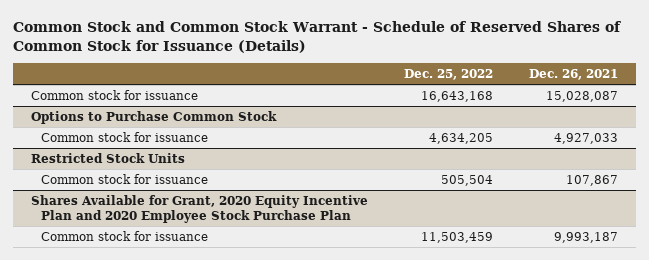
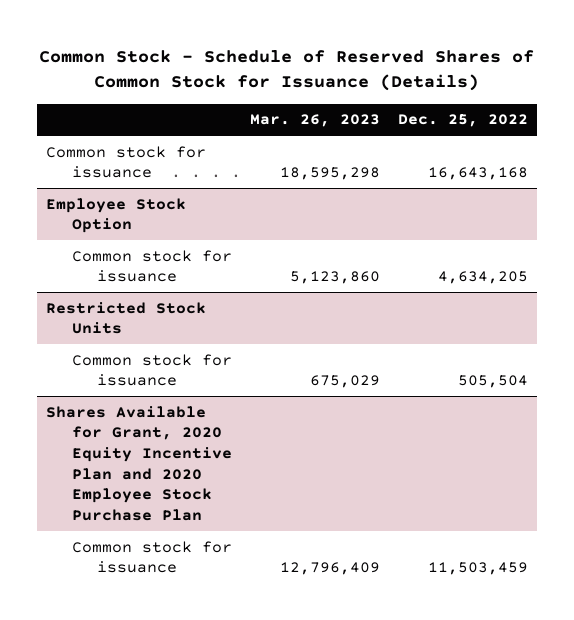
- Common Stock and Common Stock Warrant - Schedule of Reserved Shares of Common Stock for Issuance (Details)
+ Common Stock - Schedule of Reserved Shares of Common Stock for Issuance (Details)
- | Dec. 25, 2022 | Dec. 26, 2021
+ | Mar. 26, 2023 | Dec. 25, 2022
- Options to Purchase Common Stock
+ Employee Stock Option

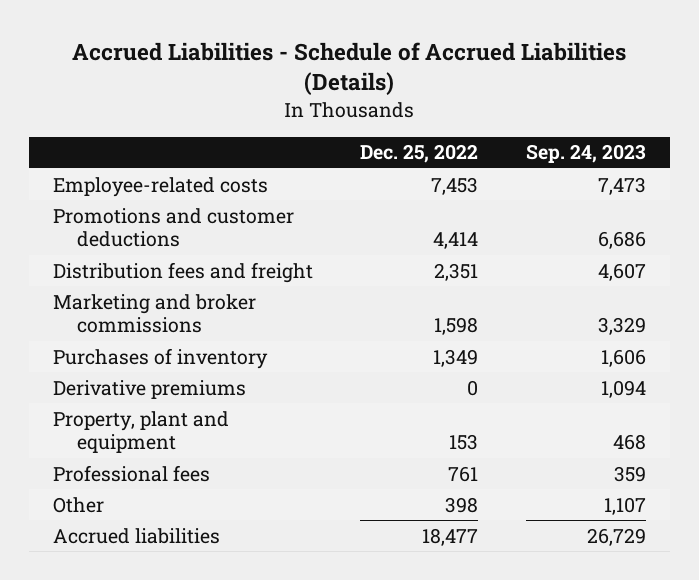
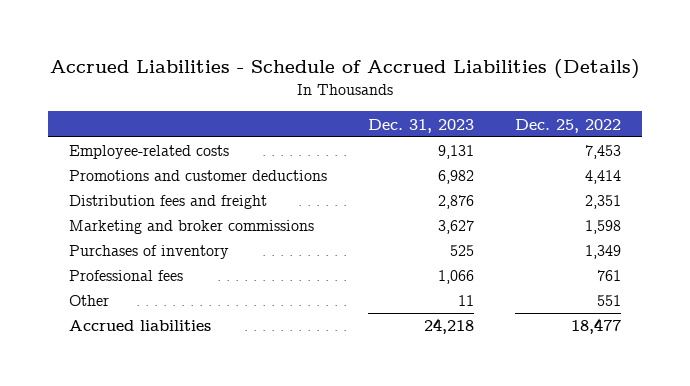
- | Dec. 25, 2022 | Sep. 24, 2023
+ | Dec. 31, 2023 | Dec. 25, 2022
- Derivative premiums | 0 | 1,094
- Property, plant and equipment | 153 | 468
- Other | 398 | 1,107
+ Other | 11 | 551

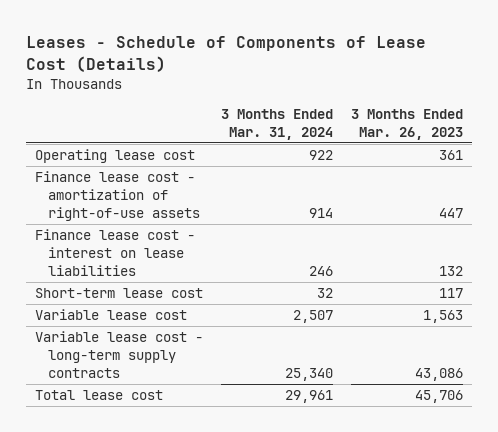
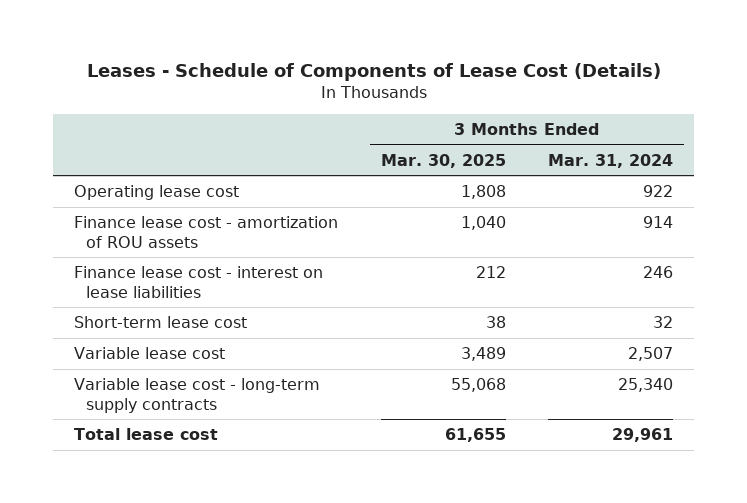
- | 3 Months Ended Mar. 31, 2024 | 3 Months Ended Mar. 26, 2023
+ | 3 Months Ended Mar. 30, 2025 | 3 Months Ended Mar. 31, 2024
- Finance lease cost - amortization of right-of-use assets | 914 | 447
+ Finance lease cost - amortization of ROU assets | 1,040 | 914

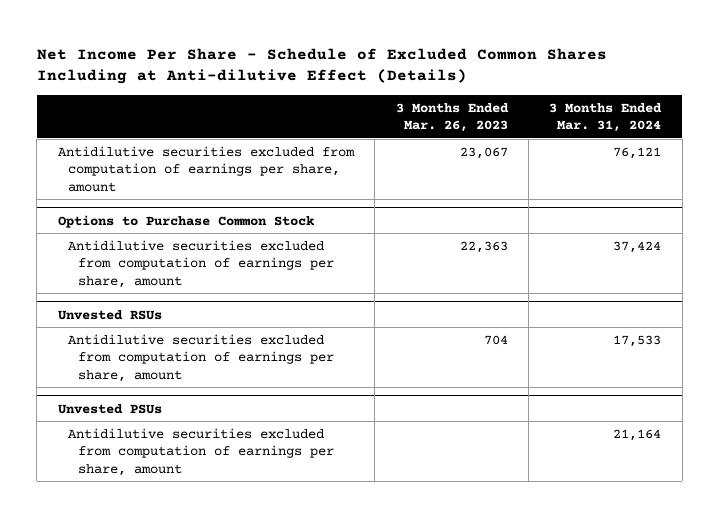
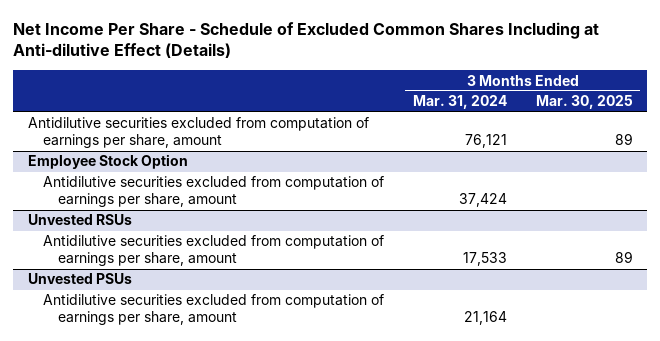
- | 3 Months Ended Mar. 26, 2023 | 3 Months Ended Mar. 31, 2024
+ | 3 Months Ended Mar. 31, 2024 | 3 Months Ended Mar. 30, 2025
- Options to Purchase Common Stock
+ Employee Stock Option

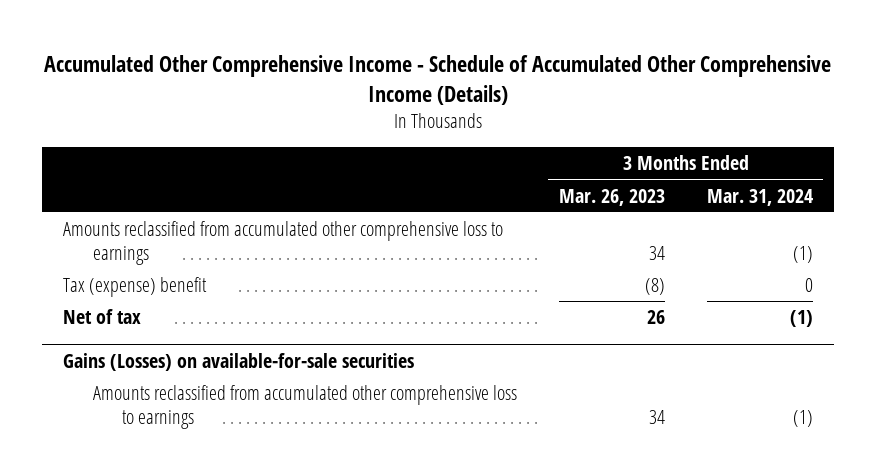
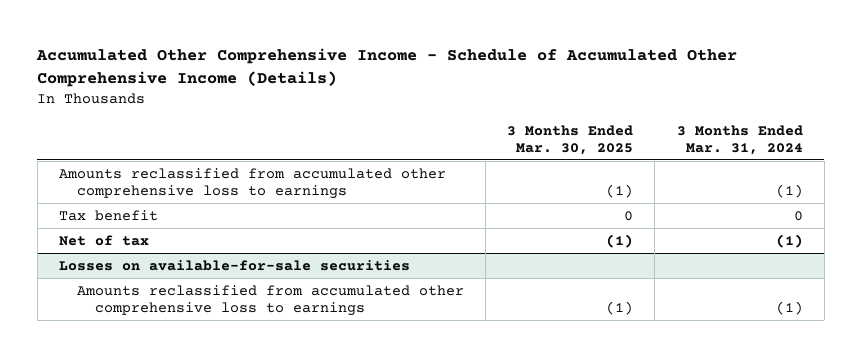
- | 3 Months Ended Mar. 26, 2023 | 3 Months Ended Mar. 31, 2024
+ | 3 Months Ended Mar. 30, 2025 | 3 Months Ended Mar. 31, 2024
- Tax (expense) benefit | (8) | 0
+ Tax benefit | 0 | 0
- Gains (Losses) on available-for-sale securities
+ Losses on available-for-sale securities

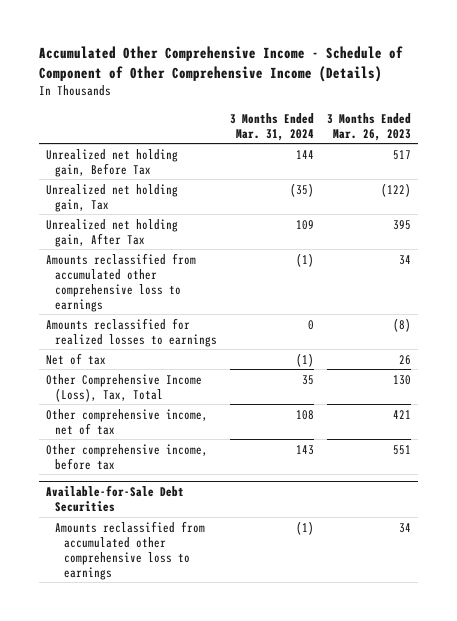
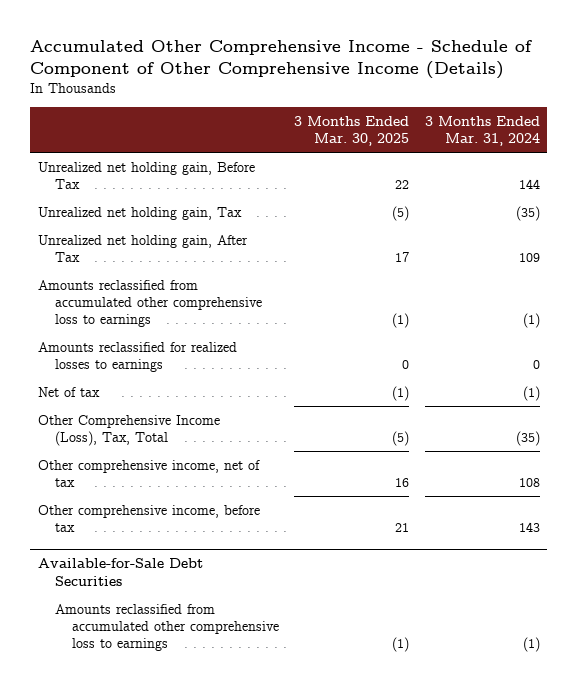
- | 3 Months Ended Mar. 31, 2024 | 3 Months Ended Mar. 26, 2023
+ | 3 Months Ended Mar. 30, 2025 | 3 Months Ended Mar. 31, 2024
- Other Comprehensive Income (Loss), Tax, Total | 35 | 130
+ Other Comprehensive Income (Loss), Tax, Total | (5) | (35)

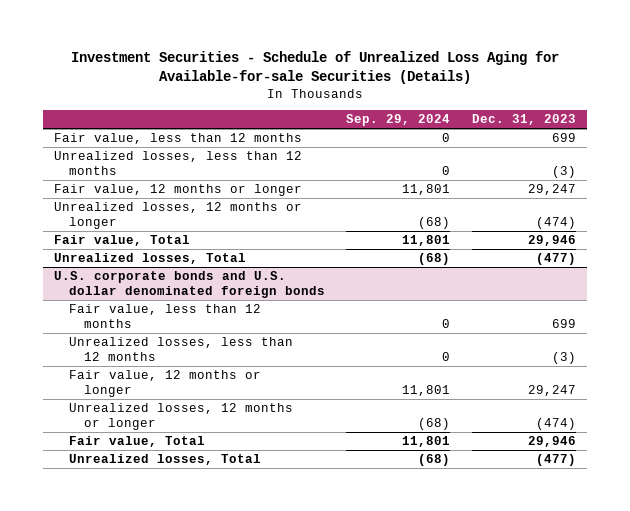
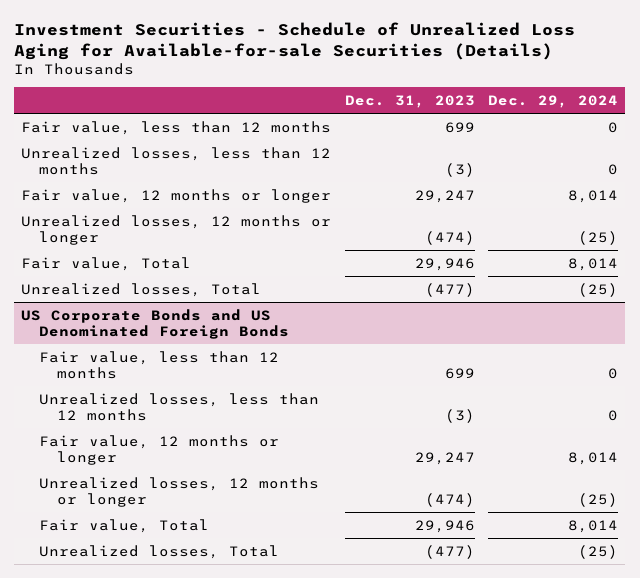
- | Sep. 29, 2024 | Dec. 31, 2023
+ | Dec. 31, 2023 | Dec. 29, 2024
- U.S. corporate bonds and U.S. dollar denominated foreign bonds
+ US Corporate Bonds and US Denominated Foreign Bonds

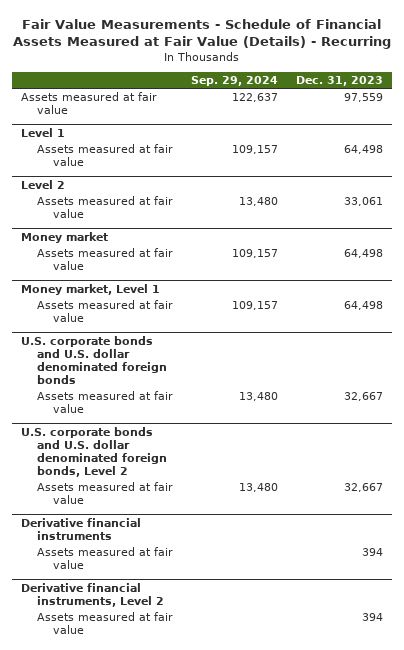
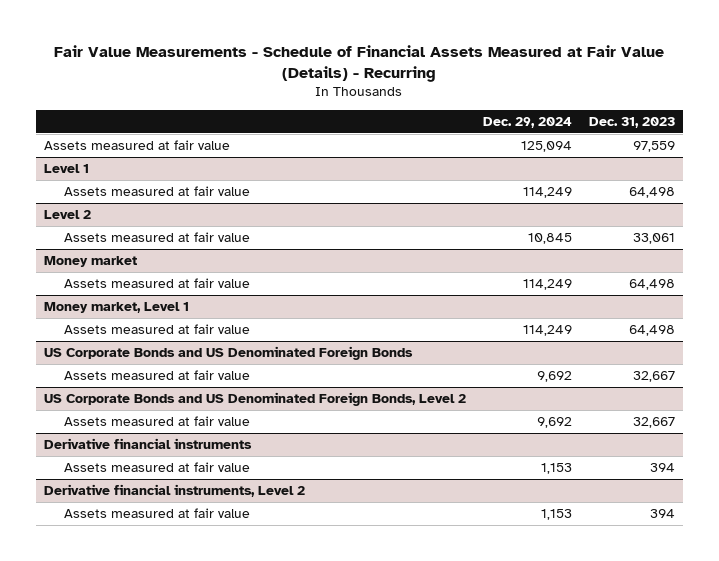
- | Sep. 29, 2024 | Dec. 31, 2023
+ | Dec. 29, 2024 | Dec. 31, 2023
- U.S. corporate bonds and U.S. dollar denominated foreign bonds
+ US Corporate Bonds and US Denominated Foreign Bonds
- U.S. corporate bonds and U.S. dollar denominated foreign bonds, Level 2
+ US Corporate Bonds and US Denominated Foreign Bonds, Level 2

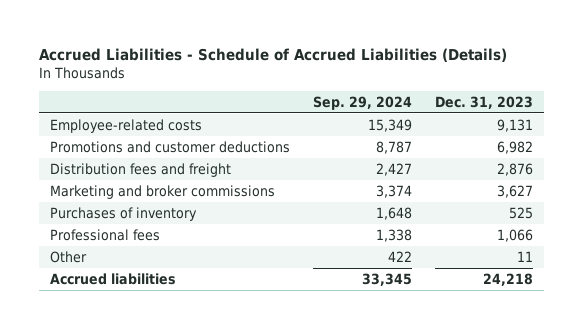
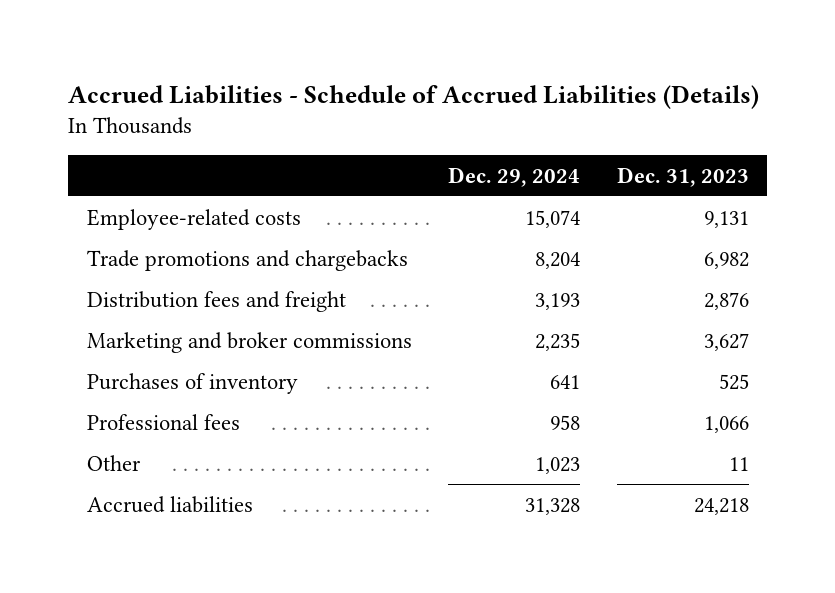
- | Sep. 29, 2024 | Dec. 31, 2023
+ | Dec. 29, 2024 | Dec. 31, 2023
- Promotions and customer deductions | 8,787 | 6,982
+ Trade promotions and chargebacks | 8,204 | 6,982

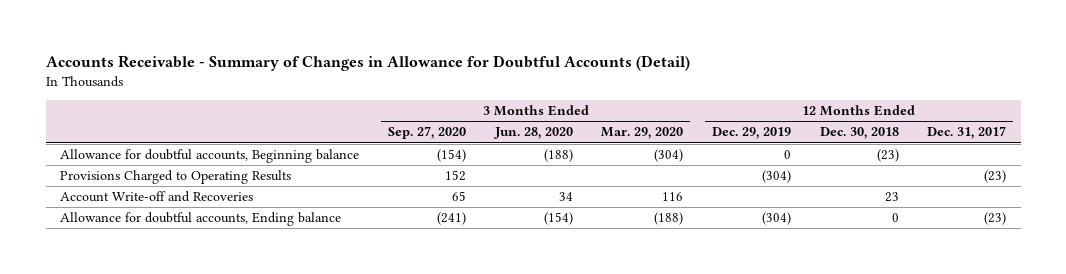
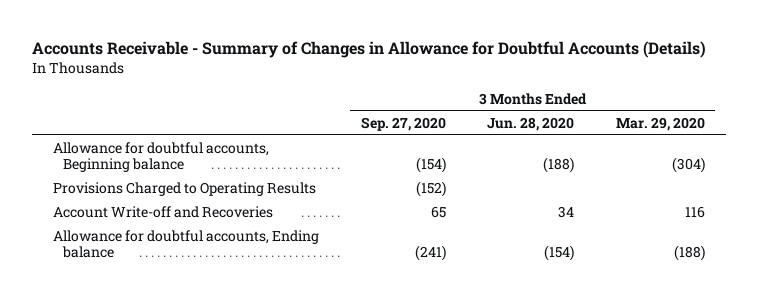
- Accounts Receivable - Summary of Changes in Allowance for Doubtful Accounts (Detail)
+ Accounts Receivable - Summary of Changes in Allowance for Doubtful Accounts (Details)
- | 3 Months Ended Sep. 27, 2020 | 3 Months Ended Jun. 28, 2020 | 3 Months Ended Mar. 29, 2020 | 12 Months Ended Dec. 29, 2019 | 12 Months Ended Dec. 30, 2018 | 12 Months Ended Dec. 31, 2017
+ | 3 Months Ended Sep. 27, 2020 | 3 Months Ended Jun. 28, 2020 | 3 Months Ended Mar. 29, 2020
- Provisions Charged to Operating Results | 152 | | | (304) | | (23)
+ Provisions Charged to Operating Results | (152) | |

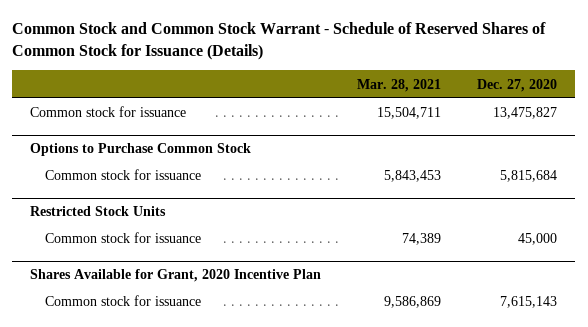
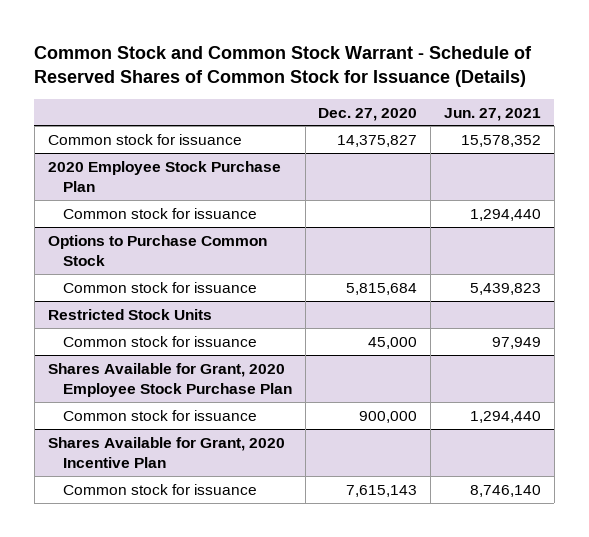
- | Mar. 28, 2021 | Dec. 27, 2020
+ | Dec. 27, 2020 | Jun. 27, 2021
- Common stock for issuance | 15,504,711 | 13,475,827
+ Common stock for issuance | 14,375,827 | 15,578,352
+ 2020 Employee Stock Purchase Plan
+ Common stock for issuance | | 1,294,440
+ Shares Available for Grant, 2020 Employee Stock Purchase Plan
+ Common stock for issuance | 900,000 | 1,294,440

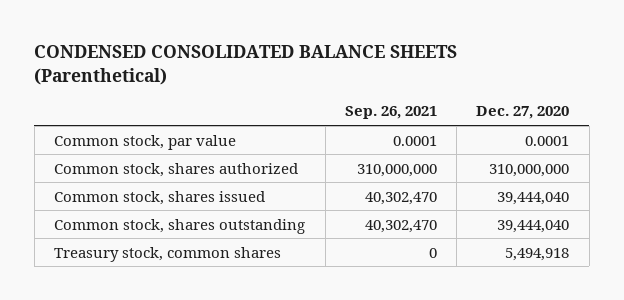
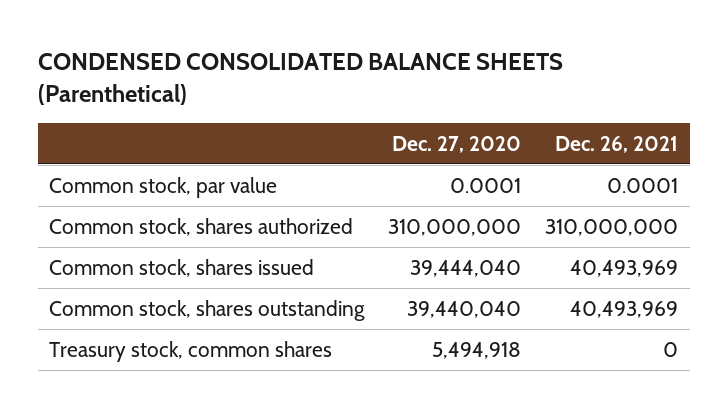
- | Sep. 26, 2021 | Dec. 27, 2020
+ | Dec. 27, 2020 | Dec. 26, 2021
- Common stock, shares outstanding | 40,302,470 | 39,444,040
+ Common stock, shares outstanding | 39,440,040 | 40,493,969

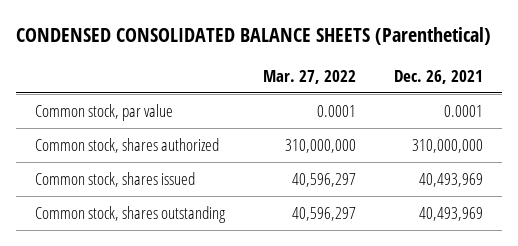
- | Dec. 27, 2020 | Dec. 26, 2021
+ | Mar. 27, 2022 | Dec. 26, 2021
- Treasury stock, common shares | 5,494,918 | 0

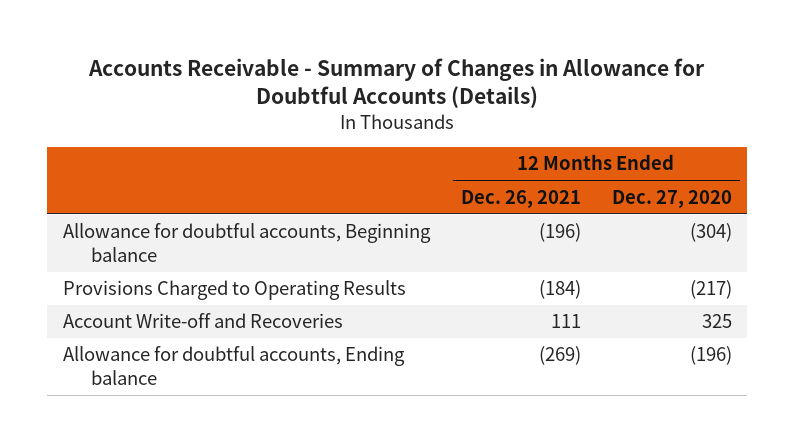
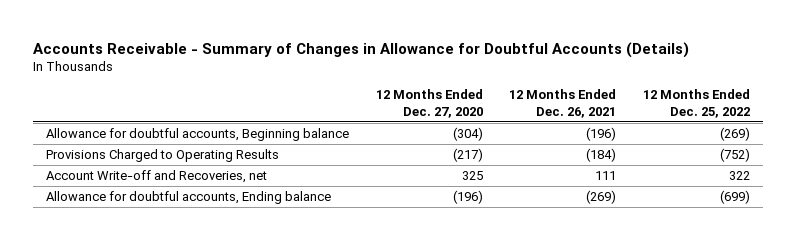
- | 12 Months Ended Dec. 26, 2021 | 12 Months Ended Dec. 27, 2020
+ | 12 Months Ended Dec. 27, 2020 | 12 Months Ended Dec. 26, 2021 | 12 Months Ended Dec. 25, 2022
- Account Write-off and Recoveries | 111 | 325
+ Account Write-off and Recoveries, net | 325 | 111 | 322

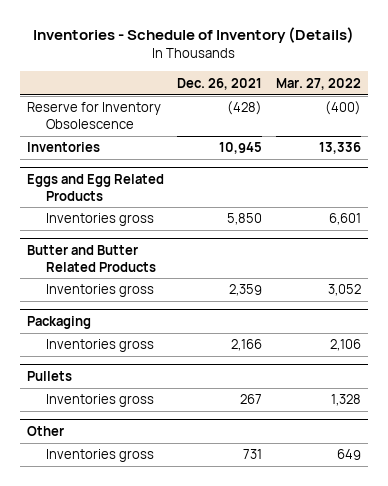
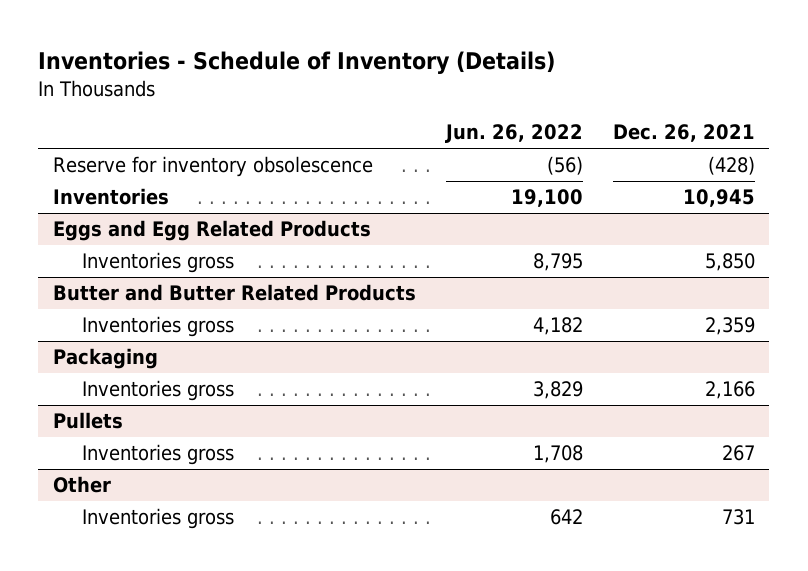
- | Dec. 26, 2021 | Mar. 27, 2022
+ | Jun. 26, 2022 | Dec. 26, 2021
- Reserve for Inventory Obsolescence | (428) | (400)
+ Reserve for inventory obsolescence | (56) | (428)

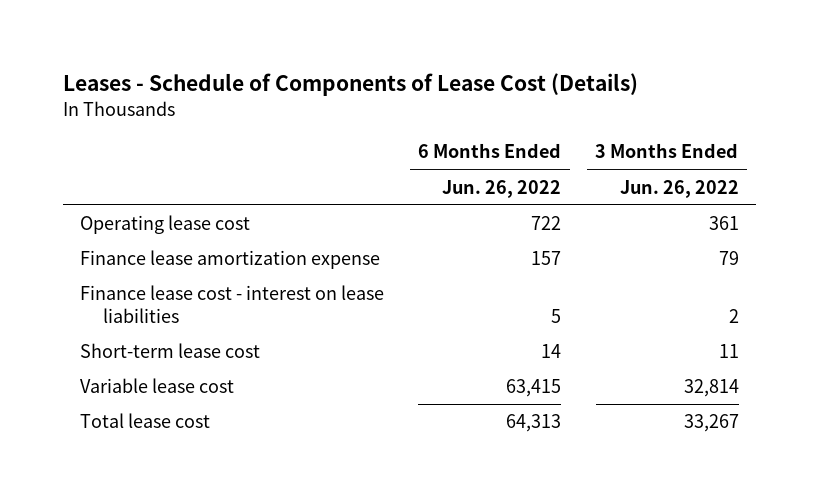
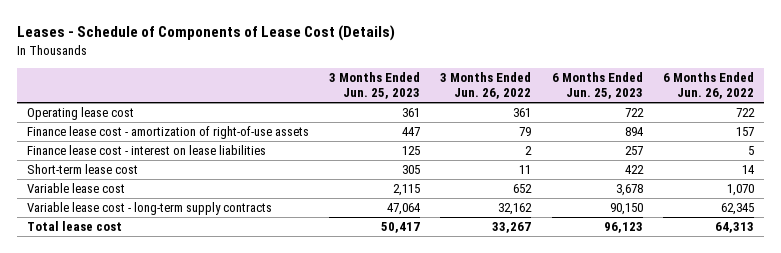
- | 6 Months Ended Jun. 26, 2022 | 3 Months Ended Jun. 26, 2022
+ | 3 Months Ended Jun. 25, 2023 | 3 Months Ended Jun. 26, 2022 | 6 Months Ended Jun. 25, 2023 | 6 Months Ended Jun. 26, 2022
- Finance lease amortization expense | 157 | 79
+ Finance lease cost - amortization of right-of-use assets | 447 | 79 | 894 | 157
- Variable lease cost | 63,415 | 32,814
+ Variable lease cost | 2,115 | 652 | 3,678 | 1,070
+ Variable lease cost - long-term supply contracts | 47,064 | 32,162 | 90,150 | 62,345

